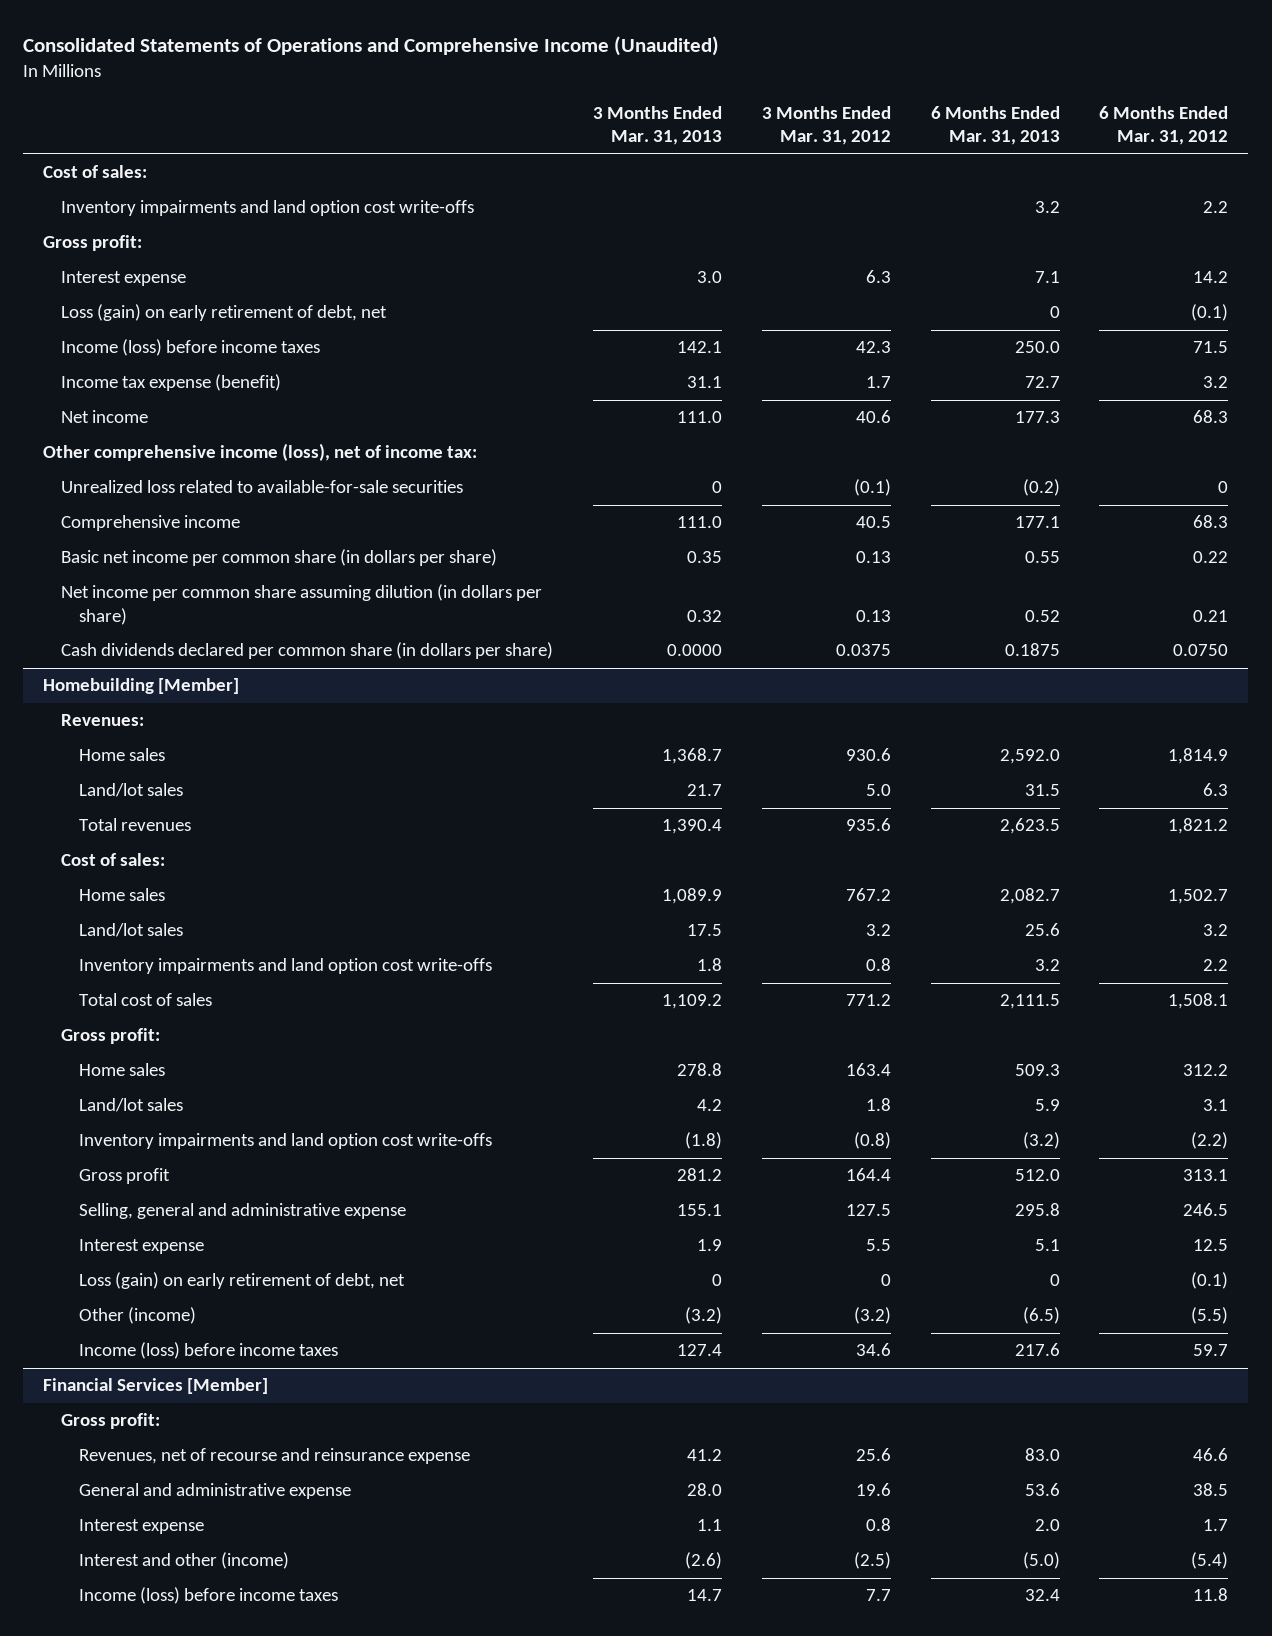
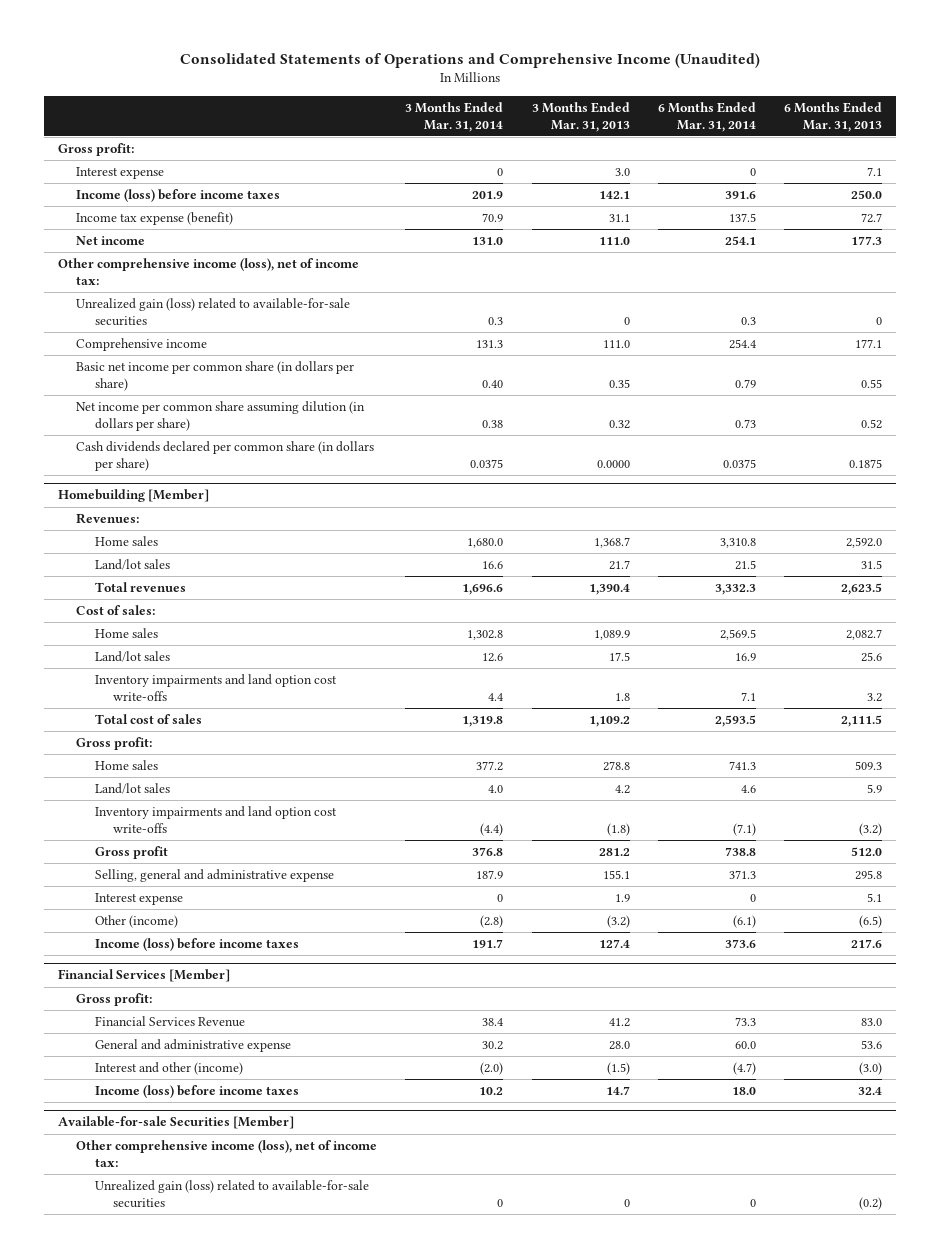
- | 3 Months Ended Mar. 31, 2013 | 3 Months Ended Mar. 31, 2012 | 6 Months Ended Mar. 31, 2013 | 6 Months Ended Mar. 31, 2012
+ | 3 Months Ended Mar. 31, 2014 | 3 Months Ended Mar. 31, 2013 | 6 Months Ended Mar. 31, 2014 | 6 Months Ended Mar. 31, 2013
- Cost of sales:
- Inventory impairments and land option cost write-offs | | | 3.2 | 2.2
- Loss (gain) on early retirement of debt, net | | | 0 | (0.1)
- Unrealized loss related to available-for-sale securities | 0 | (0.1) | (0.2) | 0
+ Unrealized gain (loss) related to available-for-sale securities | 0.3 | 0 | 0.3 | 0
@ Homebuilding [Member]
- Loss (gain) on early retirement of debt, net | 0 | 0 | 0 | (0.1)
@ Financial Services [Member]
- Revenues, net of recourse and reinsurance expense | 41.2 | 25.6 | 83.0 | 46.6
+ Financial Services Revenue | 38.4 | 41.2 | 73.3 | 83.0
- Interest expense | 1.1 | 0.8 | 2.0 | 1.7
- Interest and other (income) | (2.6) | (2.5) | (5.0) | (5.4)
+ Interest and other (income) | (2.0) | (1.5) | (4.7) | (3.0)
+ Available-for-sale Securities [Member]
+ Other comprehensive income (loss), net of income tax:
+ Unrealized gain (loss) related to available-for-sale securities | 0 | 0 | 0 | (0.2)

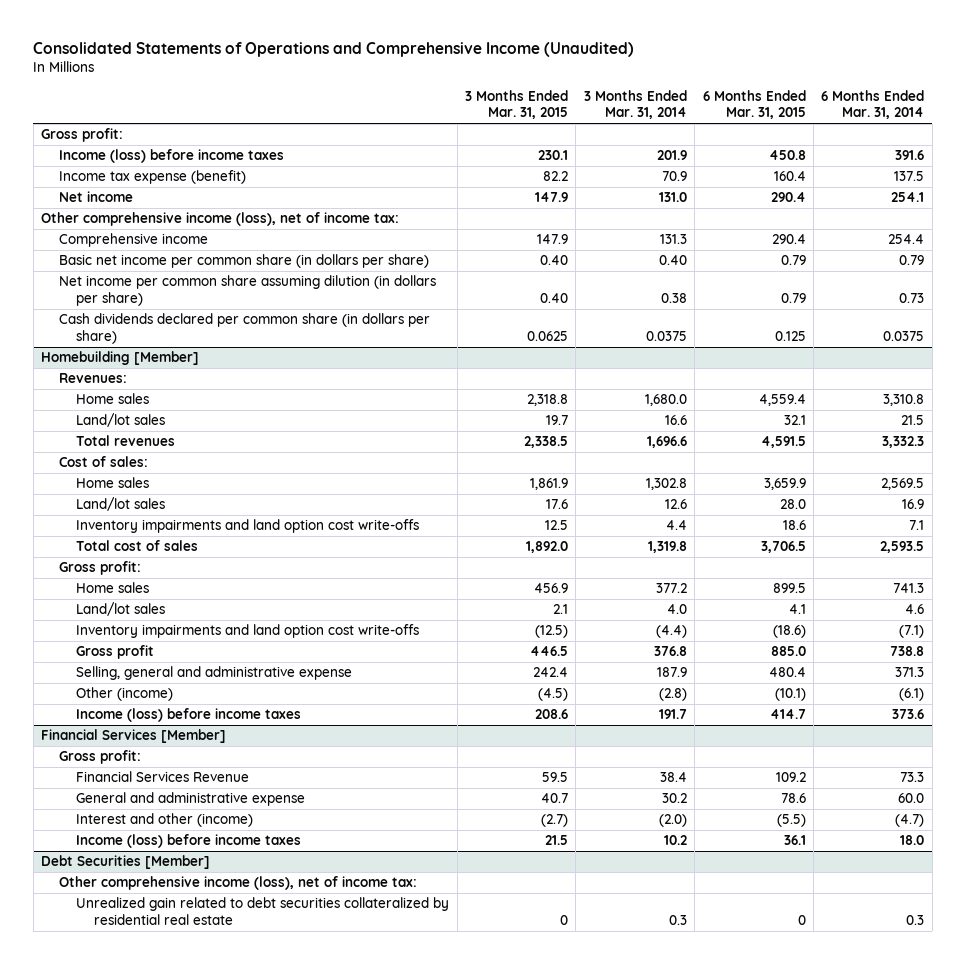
- | 3 Months Ended Mar. 31, 2014 | 3 Months Ended Mar. 31, 2013 | 6 Months Ended Mar. 31, 2014 | 6 Months Ended Mar. 31, 2013
+ | 3 Months Ended Mar. 31, 2015 | 3 Months Ended Mar. 31, 2014 | 6 Months Ended Mar. 31, 2015 | 6 Months Ended Mar. 31, 2014
- Interest expense | 0 | 3.0 | 0 | 7.1
- Unrealized gain (loss) related to available-for-sale securities | 0.3 | 0 | 0.3 | 0
@ Homebuilding [Member]
- Interest expense | 0 | 1.9 | 0 | 5.1
- Available-for-sale Securities [Member]
+ Debt Securities [Member]
- Unrealized gain (loss) related to available-for-sale securities | 0 | 0 | 0 | (0.2)
+ Unrealized gain related to debt securities collateralized by residential real estate | 0 | 0.3 | 0 | 0.3

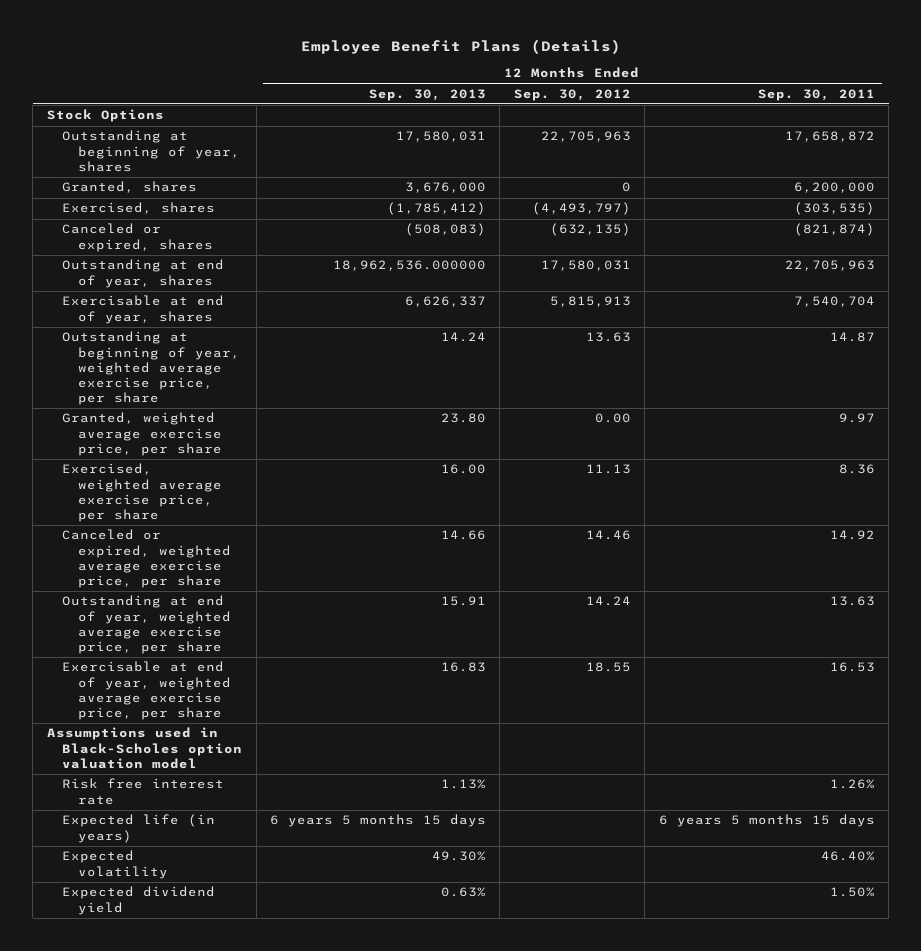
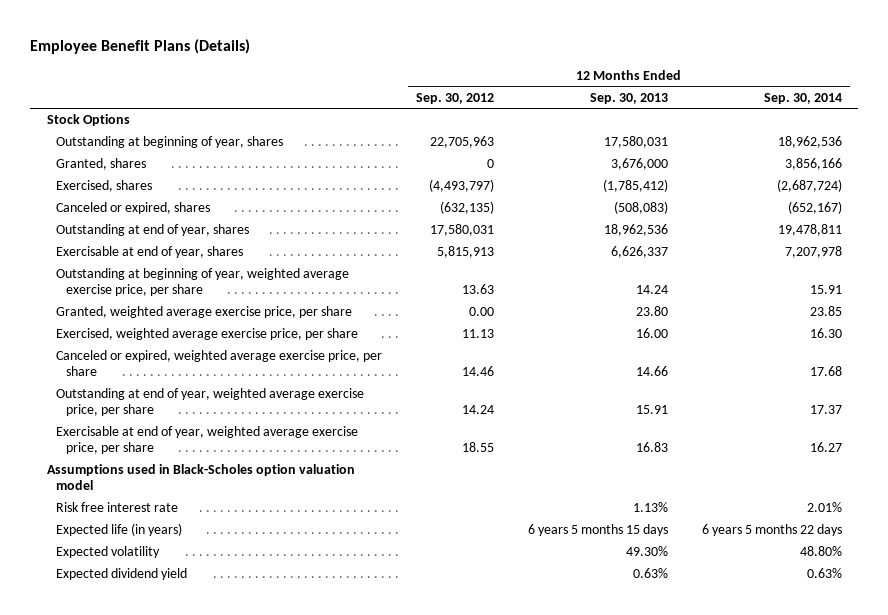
- | 12 Months Ended Sep. 30, 2013 | 12 Months Ended Sep. 30, 2012 | 12 Months Ended Sep. 30, 2011
+ | 12 Months Ended Sep. 30, 2012 | 12 Months Ended Sep. 30, 2013 | 12 Months Ended Sep. 30, 2014
- Outstanding at end of year, shares | 18,962,536.000000 | 17,580,031 | 22,705,963
+ Outstanding at end of year, shares | 17,580,031 | 18,962,536 | 19,478,811

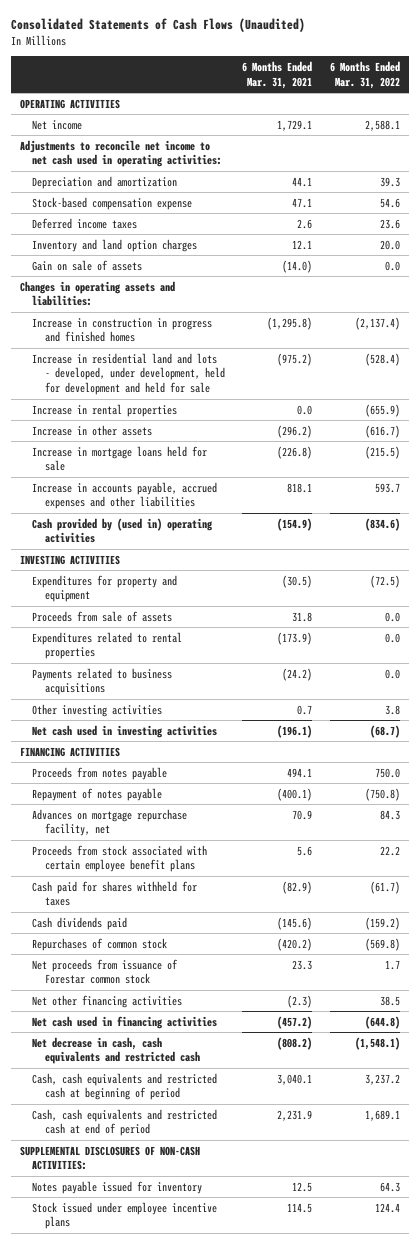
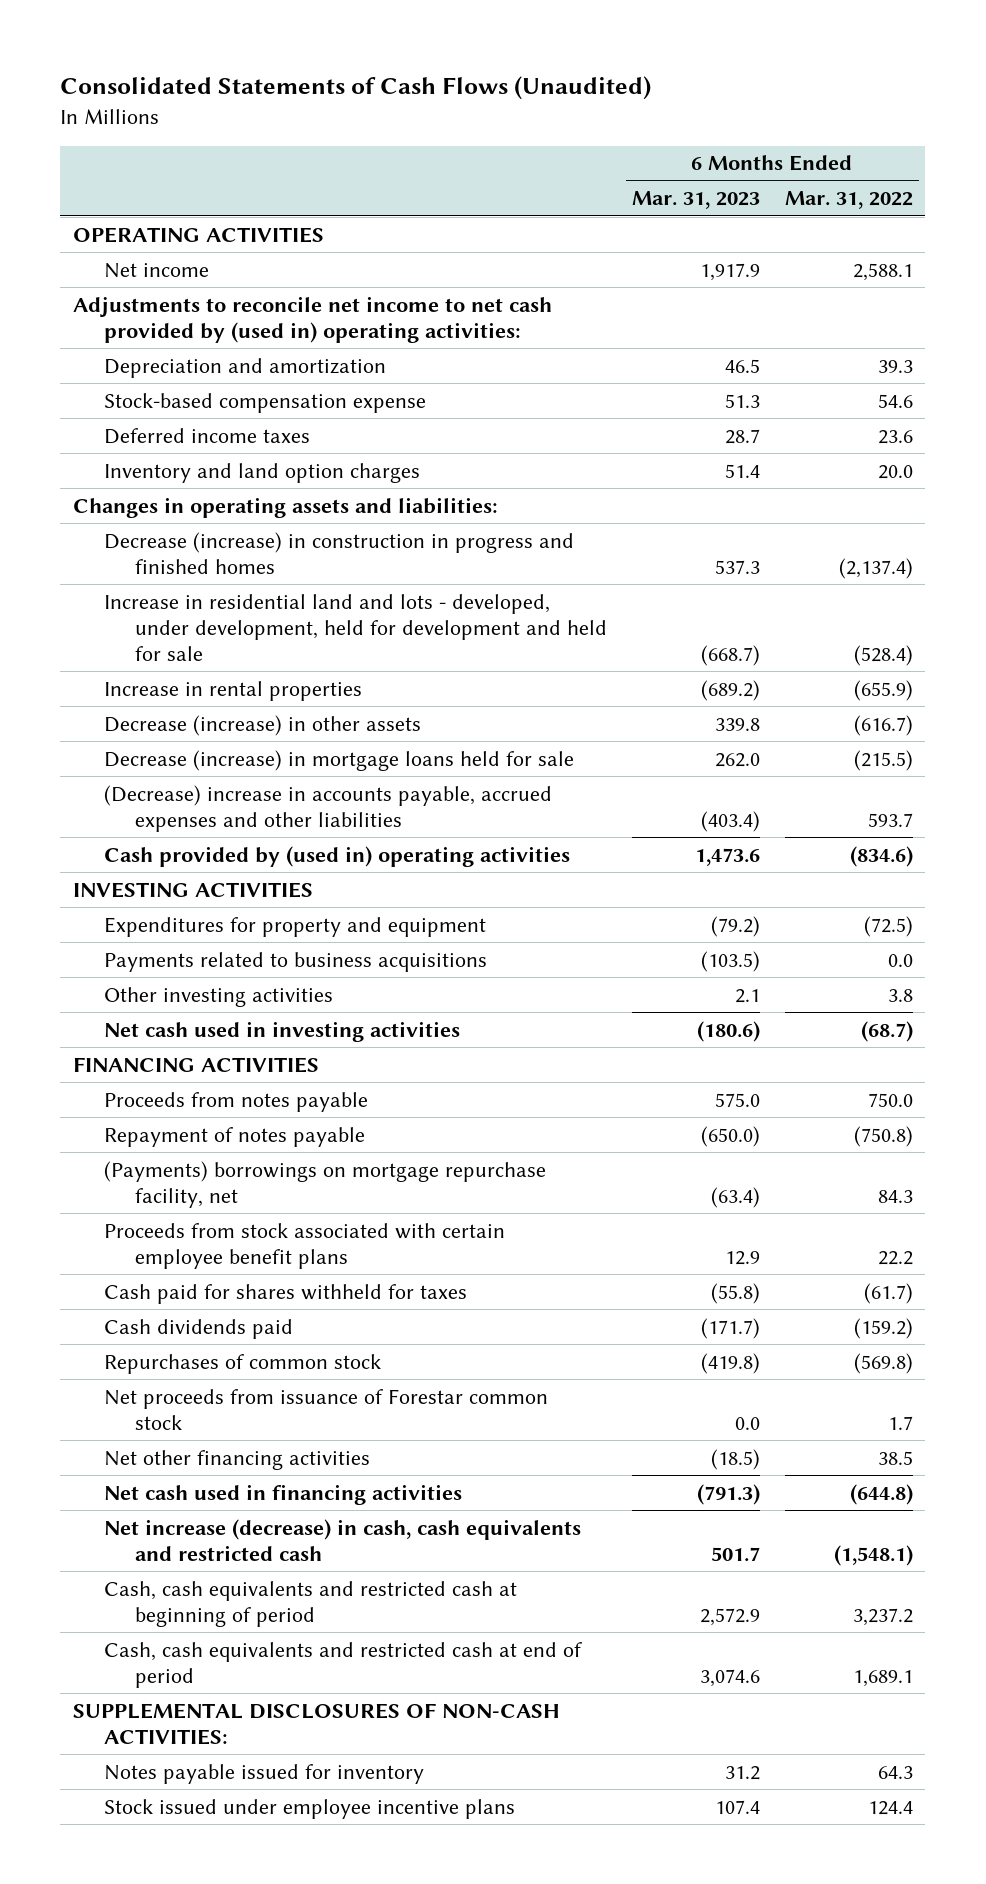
- | 6 Months Ended Mar. 31, 2021 | 6 Months Ended Mar. 31, 2022
+ | 6 Months Ended Mar. 31, 2023 | 6 Months Ended Mar. 31, 2022
- Adjustments to reconcile net income to net cash used in operating activities:
+ Adjustments to reconcile net income to net cash provided by (used in) operating activities:
- Gain on sale of assets | (14.0) | 0.0
- Increase in construction in progress and finished homes | (1,295.8) | (2,137.4)
+ Decrease (increase) in construction in progress and finished homes | 537.3 | (2,137.4)
- Increase in other assets | (296.2) | (616.7)
- Increase in mortgage loans held for sale | (226.8) | (215.5)
- Increase in accounts payable, accrued expenses and other liabilities | 818.1 | 593.7
+ Decrease (increase) in other assets | 339.8 | (616.7)
+ Decrease (increase) in mortgage loans held for sale | 262.0 | (215.5)
+ (Decrease) increase in accounts payable, accrued expenses and other liabilities | (403.4) | 593.7
- Proceeds from sale of assets | 31.8 | 0.0
- Expenditures related to rental properties | (173.9) | 0.0
- Advances on mortgage repurchase facility, net | 70.9 | 84.3
+ (Payments) borrowings on mortgage repurchase facility, net | (63.4) | 84.3
- Net decrease in cash, cash equivalents and restricted cash | (808.2) | (1,548.1)
+ Net increase (decrease) in cash, cash equivalents and restricted cash | 501.7 | (1,548.1)

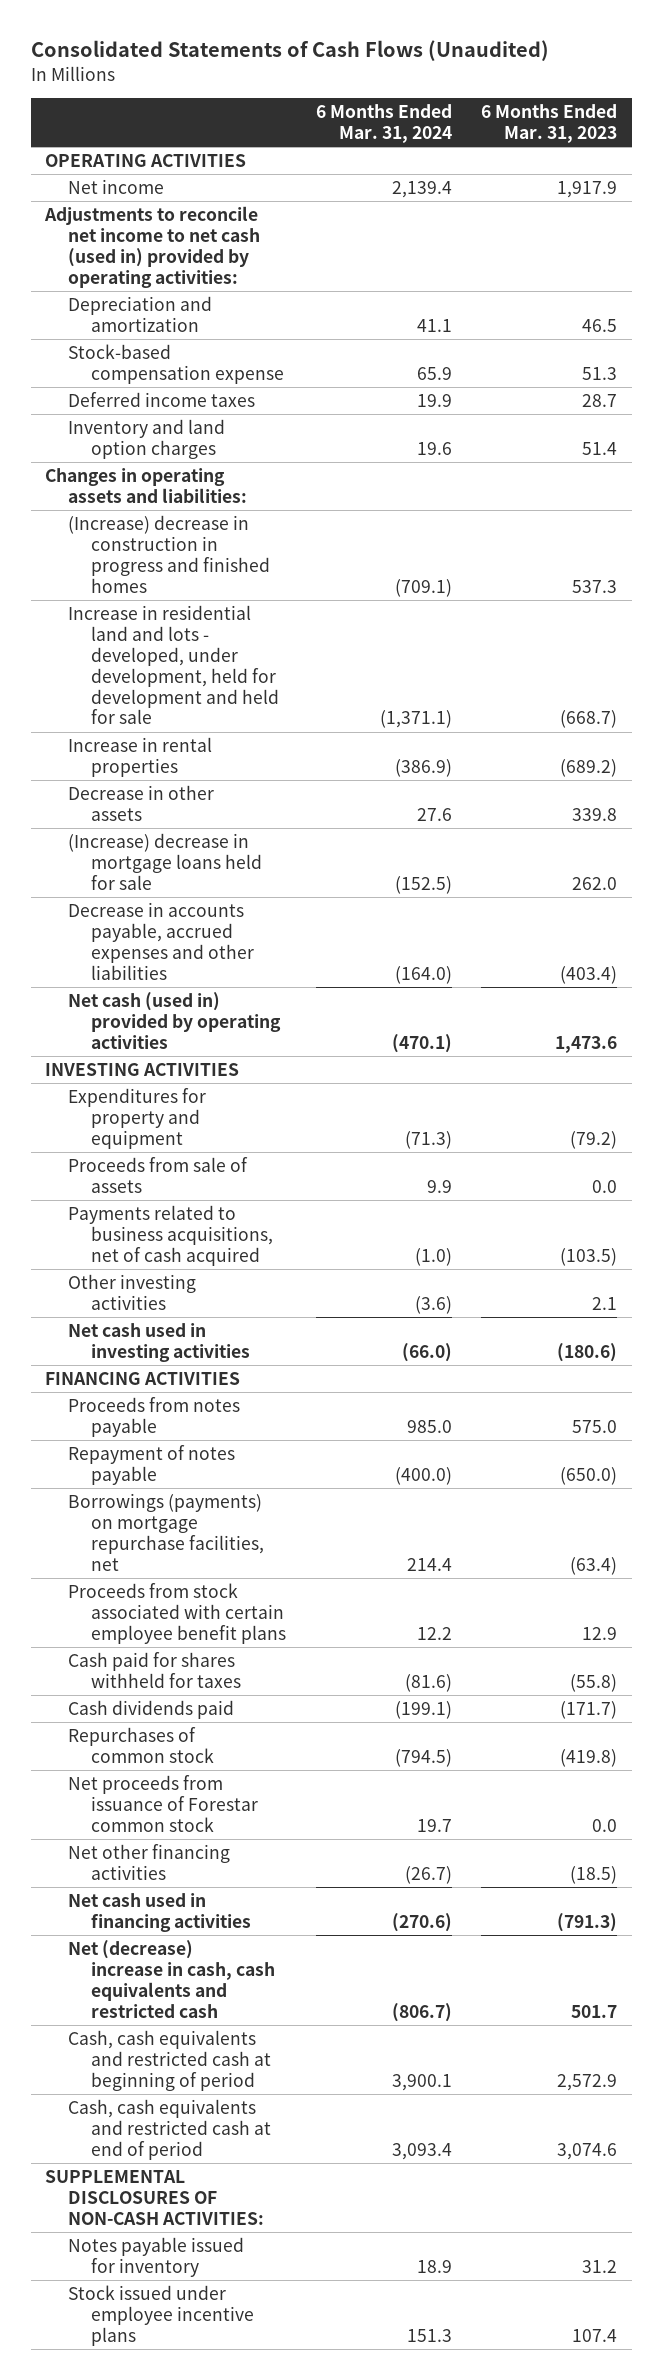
- | 6 Months Ended Mar. 31, 2023 | 6 Months Ended Mar. 31, 2022
+ | 6 Months Ended Mar. 31, 2024 | 6 Months Ended Mar. 31, 2023
- Adjustments to reconcile net income to net cash provided by (used in) operating activities:
+ Adjustments to reconcile net income to net cash (used in) provided by operating activities:
- Decrease (increase) in construction in progress and finished homes | 537.3 | (2,137.4)
+ (Increase) decrease in construction in progress and finished homes | (709.1) | 537.3
- Decrease (increase) in other assets | 339.8 | (616.7)
- Decrease (increase) in mortgage loans held for sale | 262.0 | (215.5)
- (Decrease) increase in accounts payable, accrued expenses and other liabilities | (403.4) | 593.7
- Cash provided by (used in) operating activities | 1,473.6 | (834.6)
+ Decrease in other assets | 27.6 | 339.8
+ (Increase) decrease in mortgage loans held for sale | (152.5) | 262.0
+ Decrease in accounts payable, accrued expenses and other liabilities | (164.0) | (403.4)
+ Net cash (used in) provided by operating activities | (470.1) | 1,473.6
- Payments related to business acquisitions | (103.5) | 0.0
+ Proceeds from sale of assets | 9.9 | 0.0
+ Payments related to business acquisitions, net of cash acquired | (1.0) | (103.5)
- (Payments) borrowings on mortgage repurchase facility, net | (63.4) | 84.3
+ Borrowings (payments) on mortgage repurchase facilities, net | 214.4 | (63.4)
- Net increase (decrease) in cash, cash equivalents and restricted cash | 501.7 | (1,548.1)
+ Net (decrease) increase in cash, cash equivalents and restricted cash | (806.7) | 501.7

